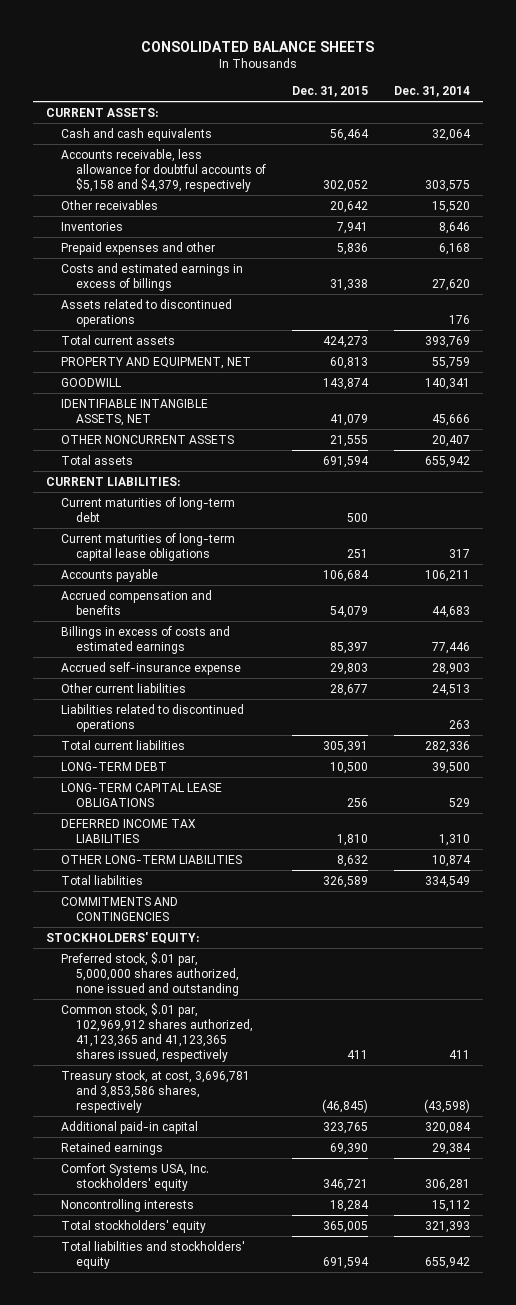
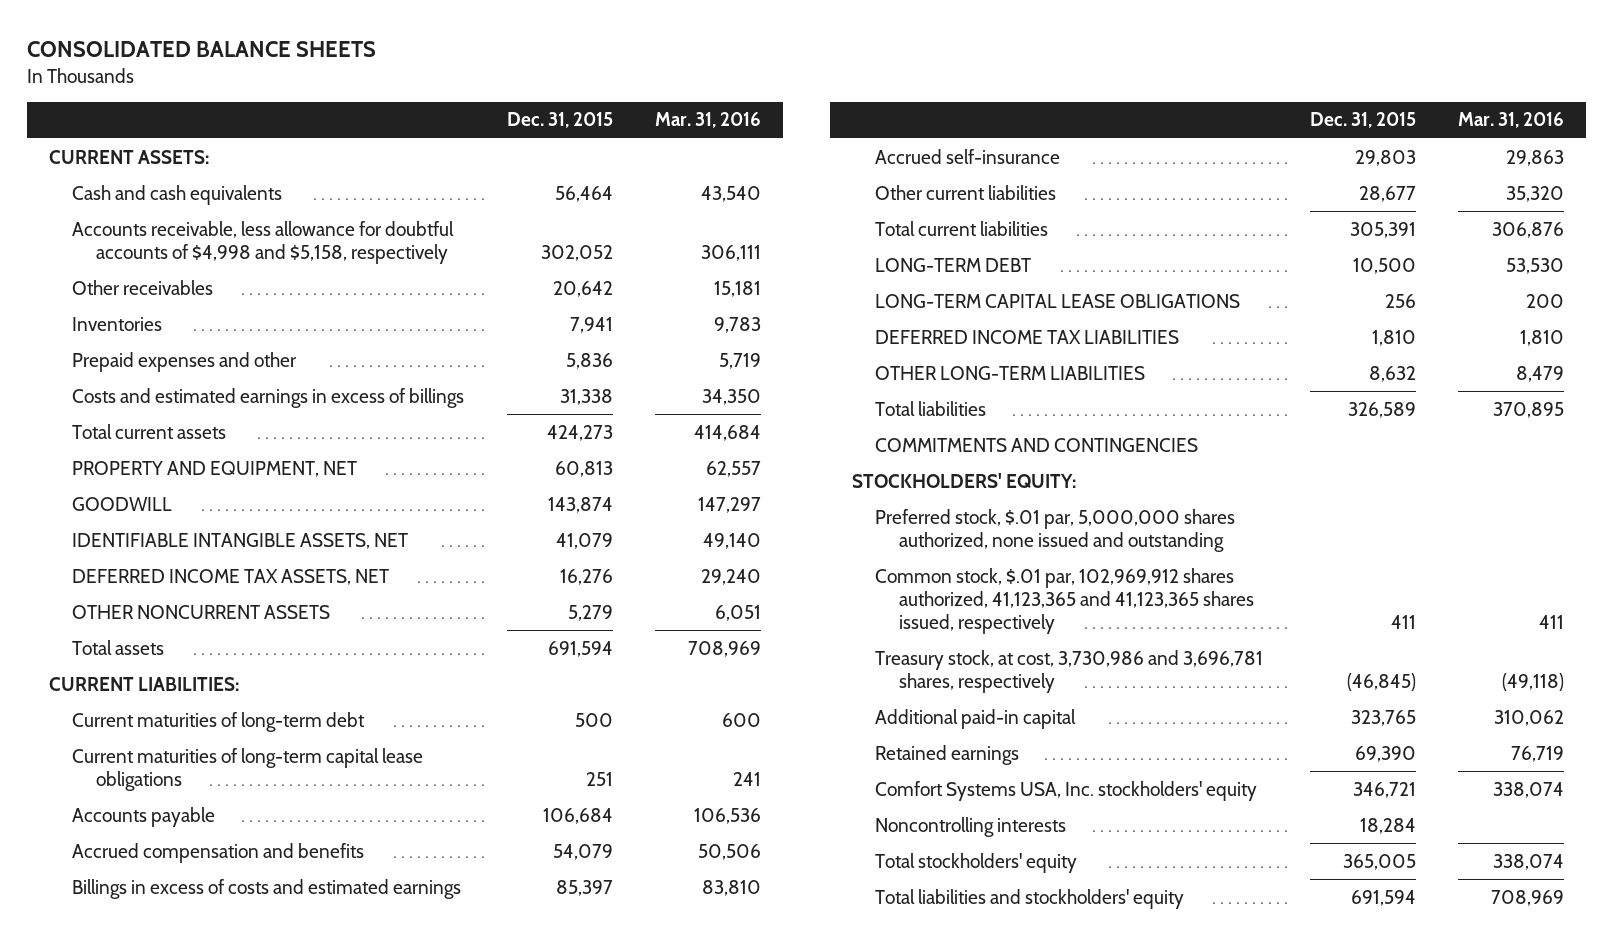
- | Dec. 31, 2015 | Dec. 31, 2014
+ | Dec. 31, 2015 | Mar. 31, 2016
- Accounts receivable, less allowance for doubtful accounts of $5,158 and $4,379, respectively | 302,052 | 303,575
+ Accounts receivable, less allowance for doubtful accounts of $4,998 and $5,158, respectively | 302,052 | 306,111
- Assets related to discontinued operations | | 176
- OTHER NONCURRENT ASSETS | 21,555 | 20,407
+ DEFERRED INCOME TAX ASSETS, NET | 16,276 | 29,240
+ OTHER NONCURRENT ASSETS | 5,279 | 6,051
- Accrued self-insurance expense | 29,803 | 28,903
+ Accrued self-insurance | 29,803 | 29,863
- Liabilities related to discontinued operations | | 263
- Treasury stock, at cost, 3,696,781 and 3,853,586 shares, respectively | (46,845) | (43,598)
+ Treasury stock, at cost, 3,730,986 and 3,696,781 shares, respectively | (46,845) | (49,118)

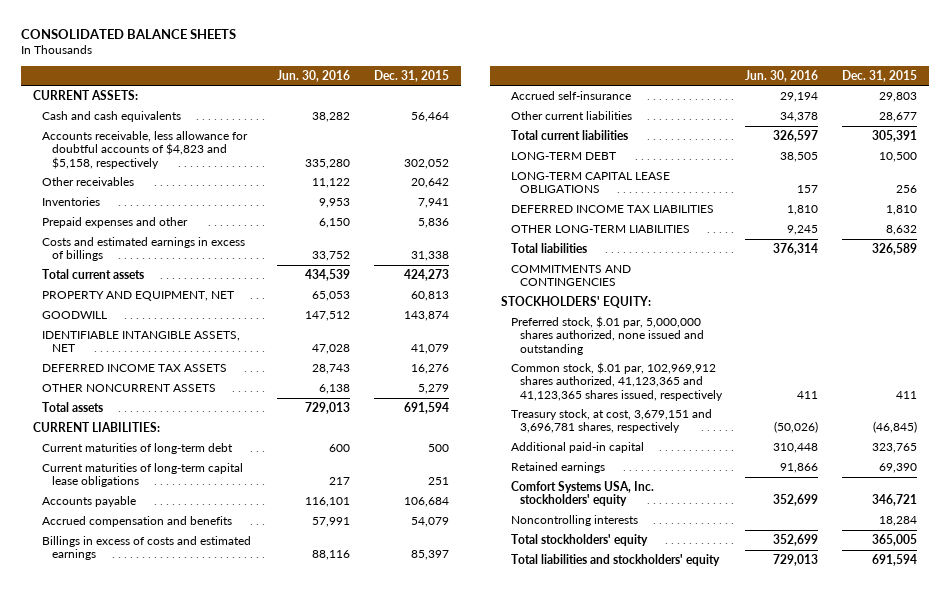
- | Dec. 31, 2015 | Mar. 31, 2016
+ | Jun. 30, 2016 | Dec. 31, 2015
- Accounts receivable, less allowance for doubtful accounts of $4,998 and $5,158, respectively | 302,052 | 306,111
+ Accounts receivable, less allowance for doubtful accounts of $4,823 and $5,158, respectively | 335,280 | 302,052
- DEFERRED INCOME TAX ASSETS, NET | 16,276 | 29,240
+ DEFERRED INCOME TAX ASSETS | 28,743 | 16,276
- Treasury stock, at cost, 3,730,986 and 3,696,781 shares, respectively | (46,845) | (49,118)
+ Treasury stock, at cost, 3,679,151 and 3,696,781 shares, respectively | (50,026) | (46,845)

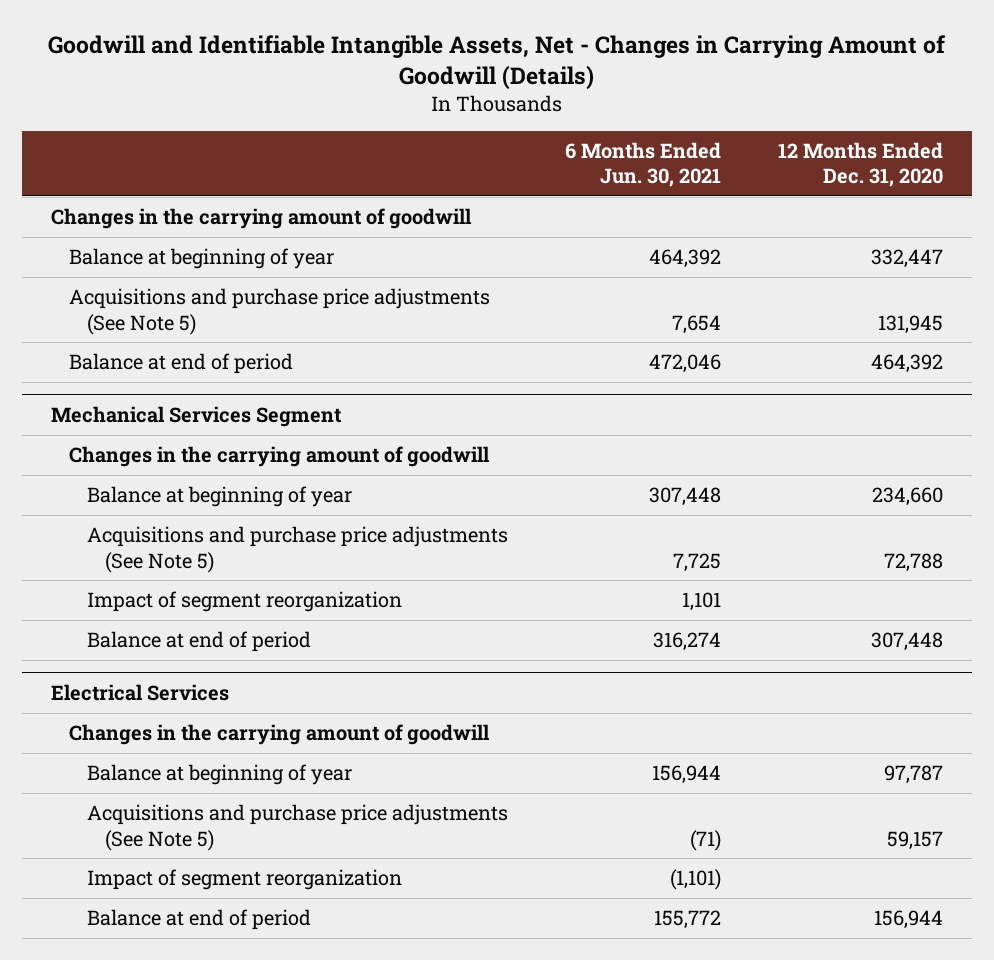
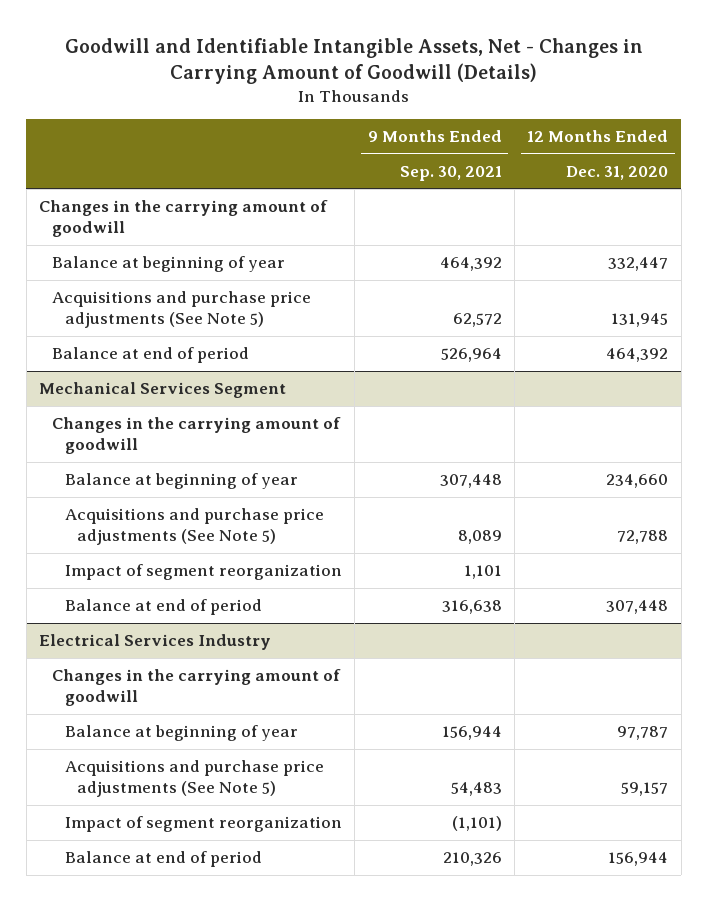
- | 6 Months Ended Jun. 30, 2021 | 12 Months Ended Dec. 31, 2020
+ | 9 Months Ended Sep. 30, 2021 | 12 Months Ended Dec. 31, 2020
- Electrical Services
+ Electrical Services Industry

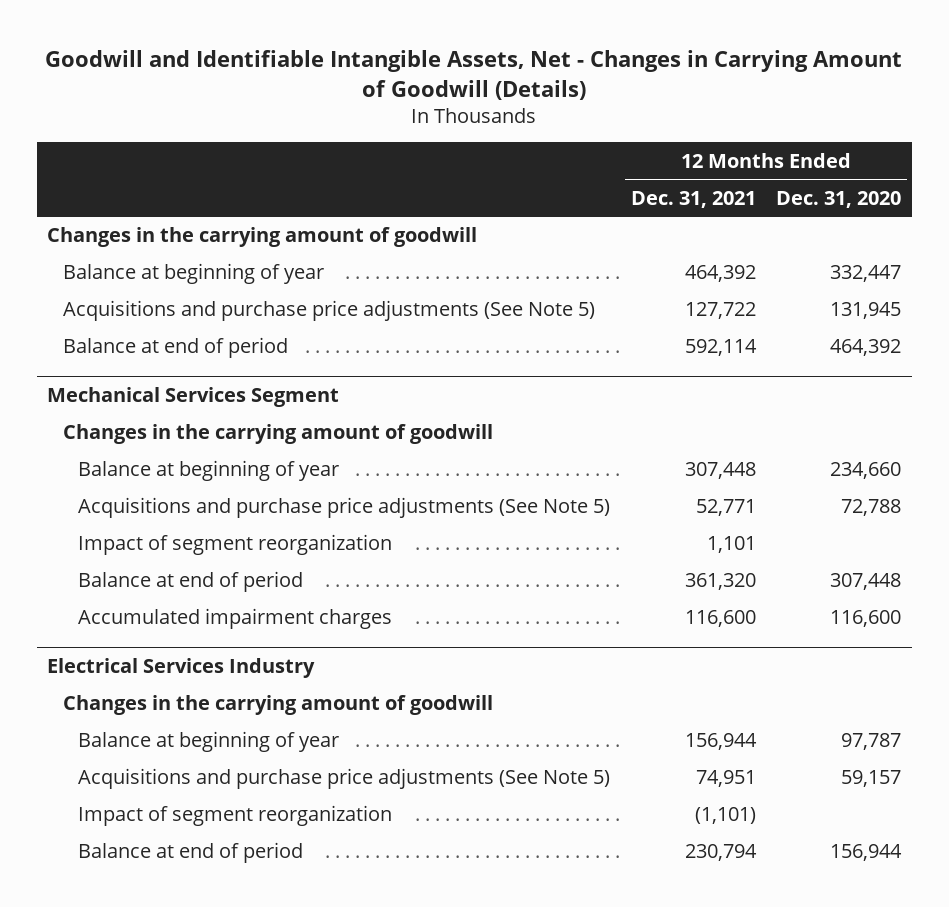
- | 9 Months Ended Sep. 30, 2021 | 12 Months Ended Dec. 31, 2020
+ | 12 Months Ended Dec. 31, 2021 | 12 Months Ended Dec. 31, 2020
@ Mechanical Services Segment
+ Accumulated impairment charges | 116,600 | 116,600

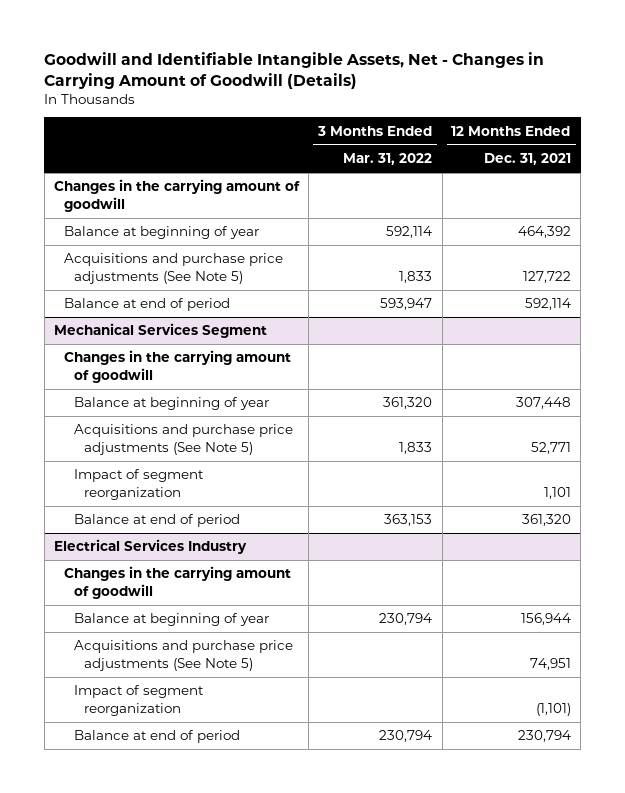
- | 12 Months Ended Dec. 31, 2021 | 12 Months Ended Dec. 31, 2020
+ | 3 Months Ended Mar. 31, 2022 | 12 Months Ended Dec. 31, 2021
@ Mechanical Services Segment
- Accumulated impairment charges | 116,600 | 116,600

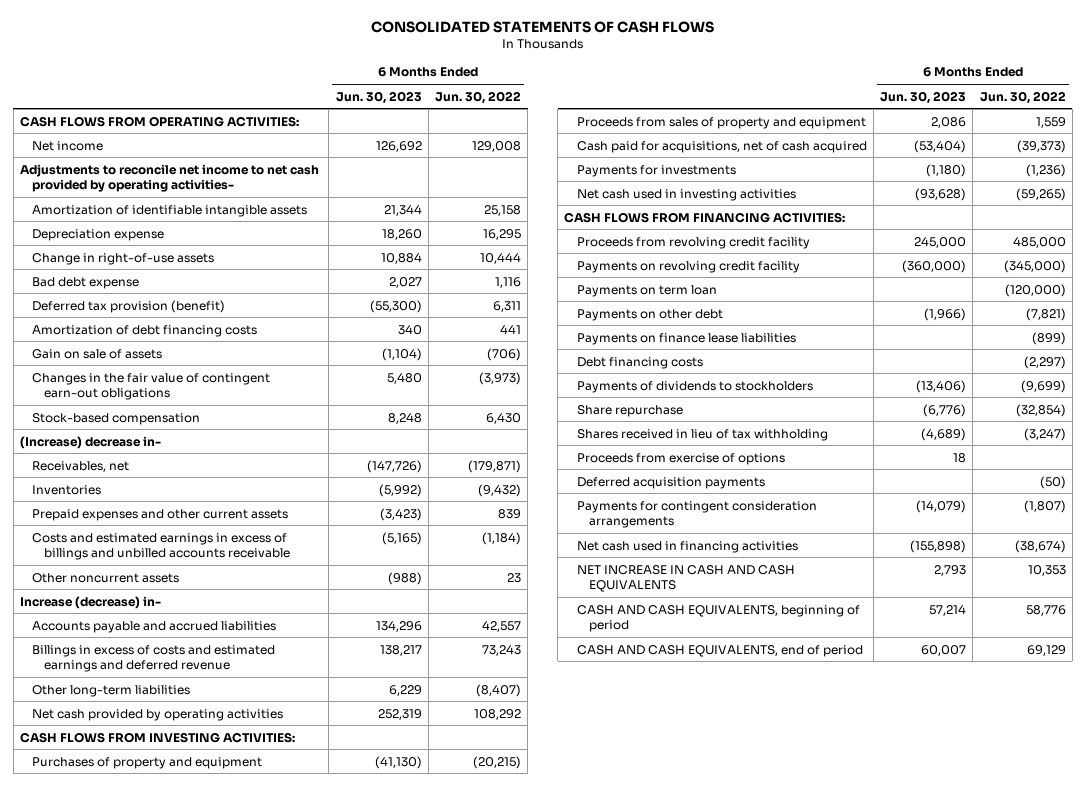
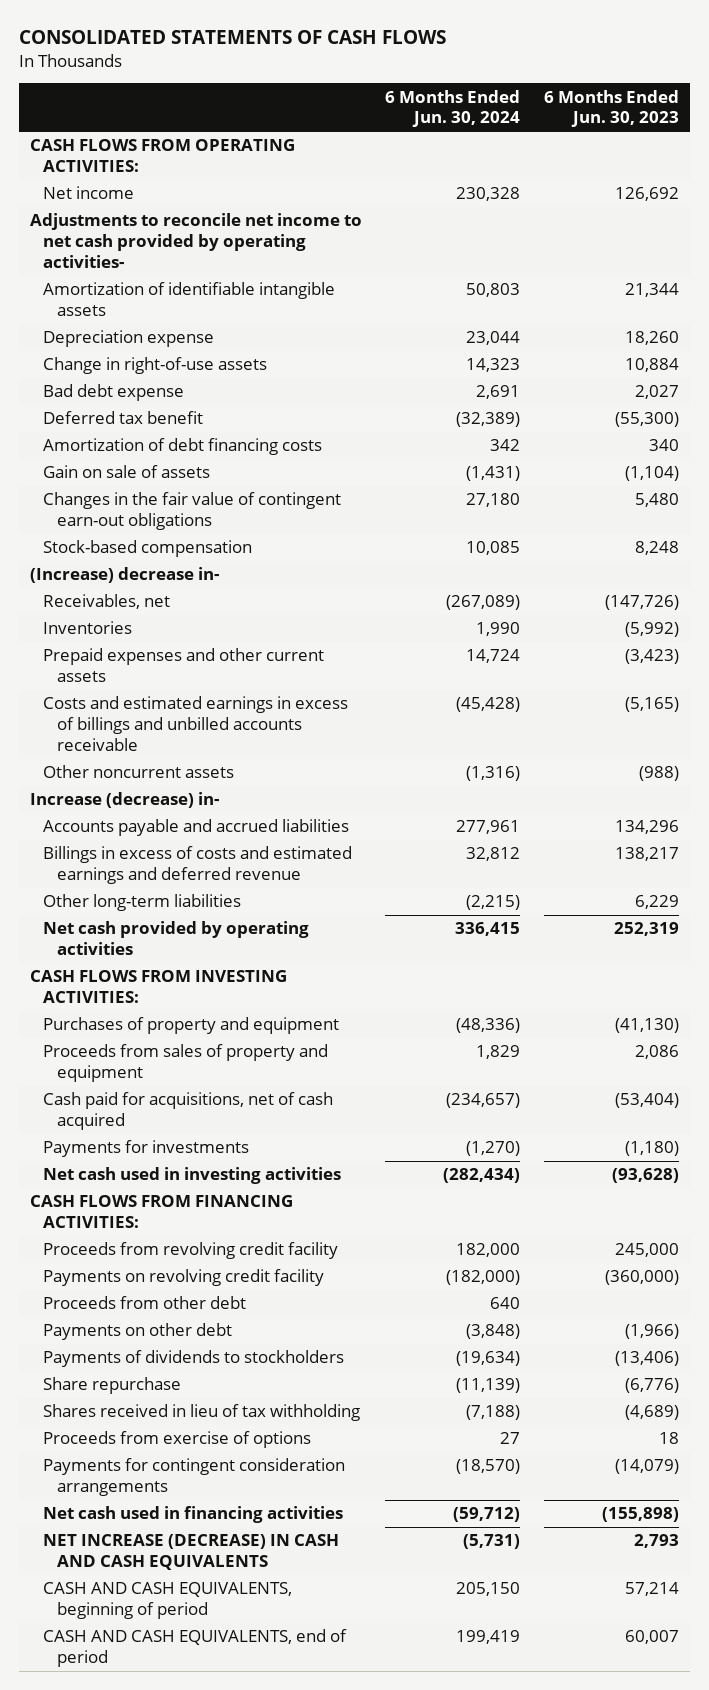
- | 6 Months Ended Jun. 30, 2023 | 6 Months Ended Jun. 30, 2022
+ | 6 Months Ended Jun. 30, 2024 | 6 Months Ended Jun. 30, 2023
- Deferred tax provision (benefit) | (55,300) | 6,311
+ Deferred tax benefit | (32,389) | (55,300)
- Payments on term loan | | (120,000)
+ Proceeds from other debt | 640 |
- Payments on finance lease liabilities | | (899)
- Debt financing costs | | (2,297)
- Deferred acquisition payments | | (50)
- NET INCREASE IN CASH AND CASH EQUIVALENTS | 2,793 | 10,353
+ NET INCREASE (DECREASE) IN CASH AND CASH EQUIVALENTS | (5,731) | 2,793

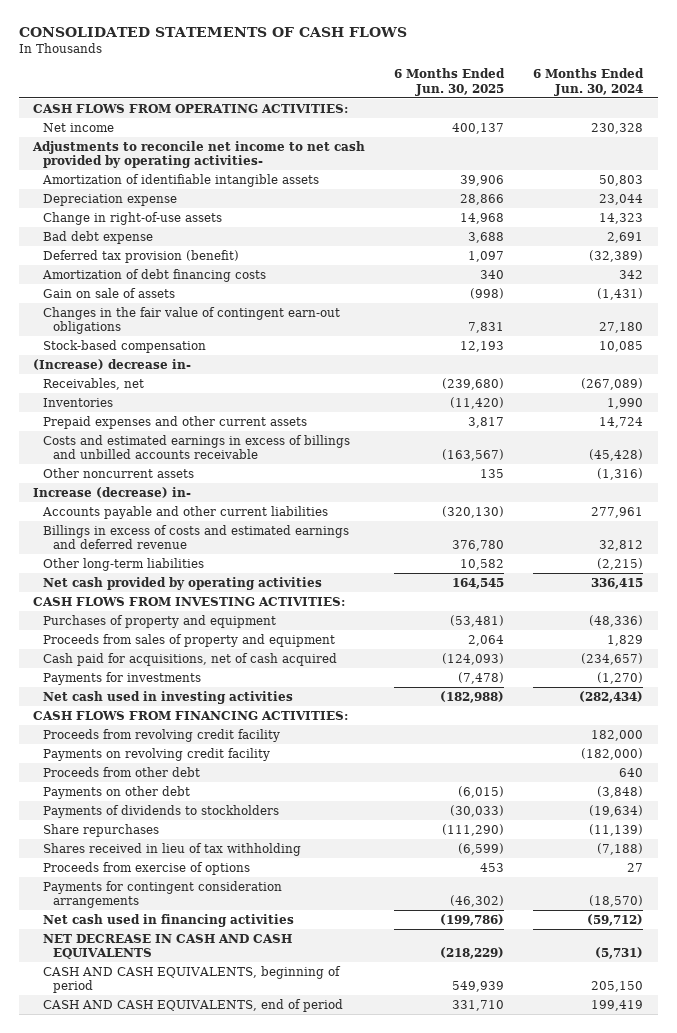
- | 6 Months Ended Jun. 30, 2024 | 6 Months Ended Jun. 30, 2023
+ | 6 Months Ended Jun. 30, 2025 | 6 Months Ended Jun. 30, 2024
- Deferred tax benefit | (32,389) | (55,300)
+ Deferred tax provision (benefit) | 1,097 | (32,389)
- Accounts payable and accrued liabilities | 277,961 | 134,296
+ Accounts payable and other current liabilities | (320,130) | 277,961
- Share repurchase | (11,139) | (6,776)
+ Share repurchases | (111,290) | (11,139)
- NET INCREASE (DECREASE) IN CASH AND CASH EQUIVALENTS | (5,731) | 2,793
+ NET DECREASE IN CASH AND CASH EQUIVALENTS | (218,229) | (5,731)

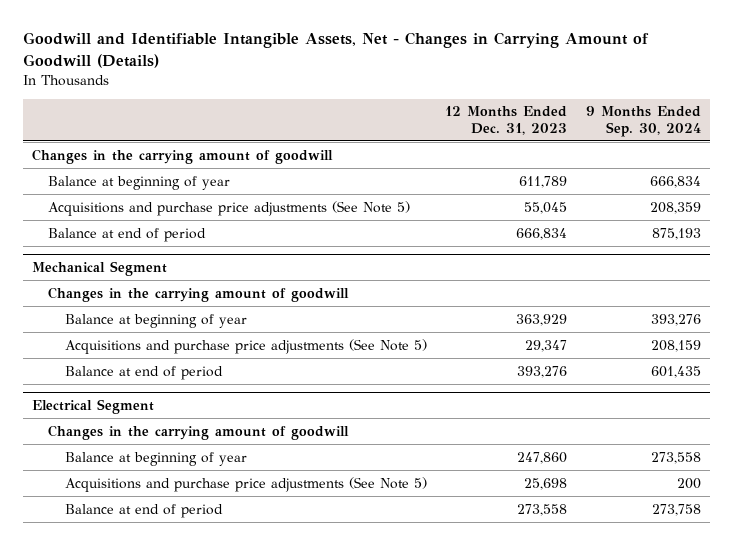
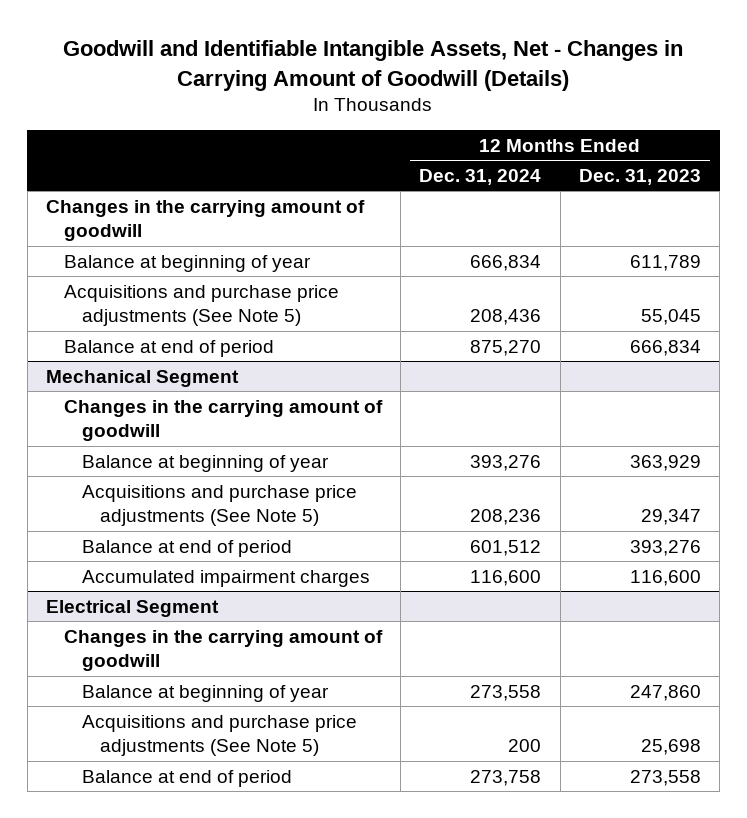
- | 12 Months Ended Dec. 31, 2023 | 9 Months Ended Sep. 30, 2024
+ | 12 Months Ended Dec. 31, 2024 | 12 Months Ended Dec. 31, 2023
@ Mechanical Segment
+ Accumulated impairment charges | 116,600 | 116,600

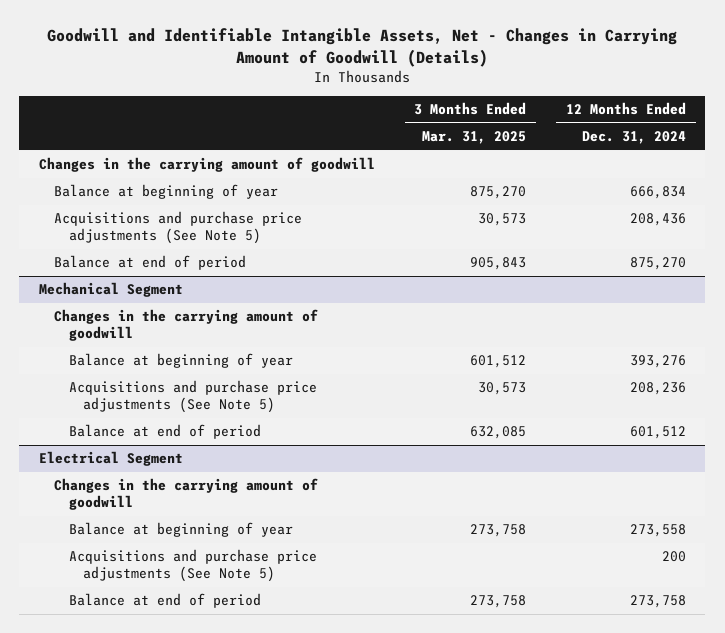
- | 12 Months Ended Dec. 31, 2024 | 12 Months Ended Dec. 31, 2023
+ | 3 Months Ended Mar. 31, 2025 | 12 Months Ended Dec. 31, 2024
@ Mechanical Segment
- Accumulated impairment charges | 116,600 | 116,600

